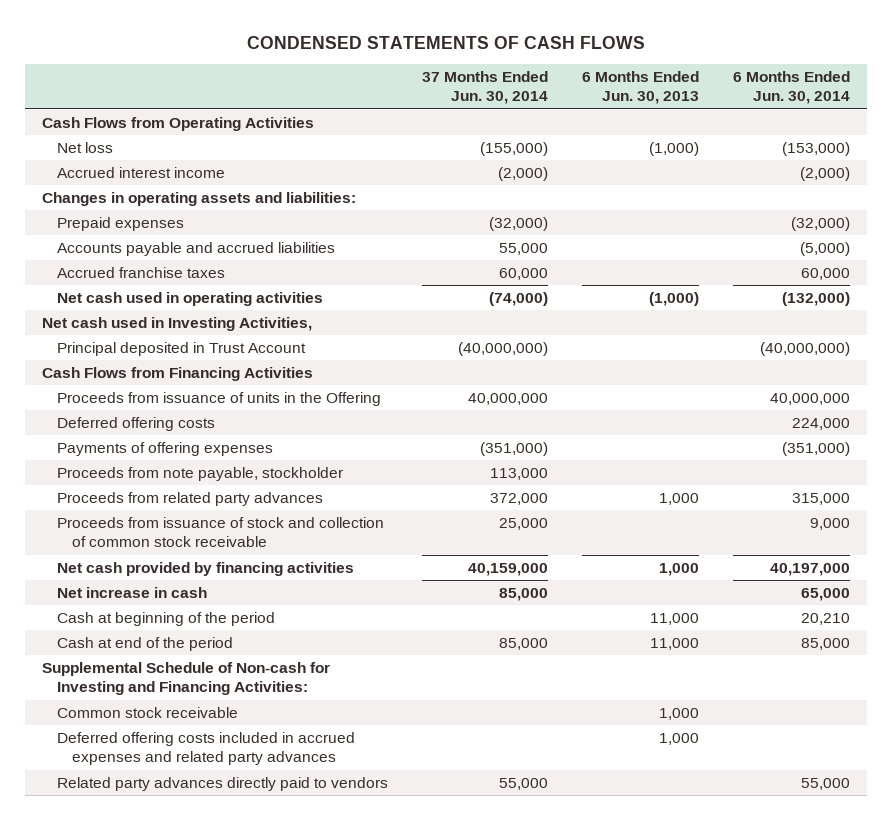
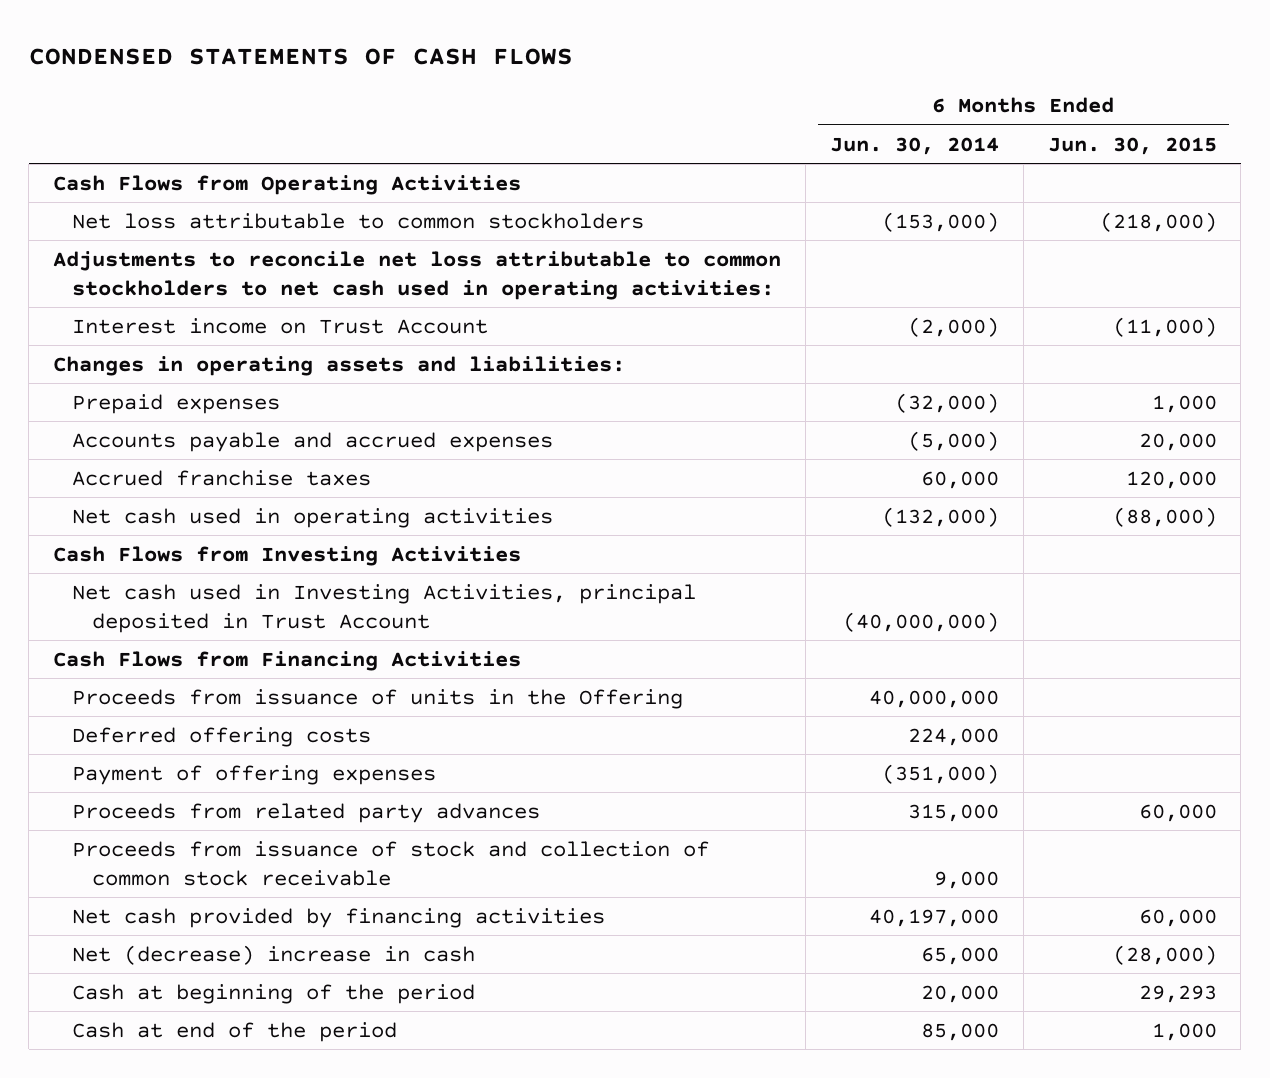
- | 37 Months Ended Jun. 30, 2014 | 6 Months Ended Jun. 30, 2013 | 6 Months Ended Jun. 30, 2014
+ | 6 Months Ended Jun. 30, 2014 | 6 Months Ended Jun. 30, 2015
- Net loss | (155,000) | (1,000) | (153,000)
- Accrued interest income | (2,000) | | (2,000)
+ Net loss attributable to common stockholders | (153,000) | (218,000)
+ Adjustments to reconcile net loss attributable to common stockholders to net cash used in operating activities:
+ Interest income on Trust Account | (2,000) | (11,000)
- Accounts payable and accrued liabilities | 55,000 | | (5,000)
+ Accounts payable and accrued expenses | (5,000) | 20,000
- Net cash used in Investing Activities,
- Principal deposited in Trust Account | (40,000,000) | | (40,000,000)
+ Cash Flows from Investing Activities
+ Net cash used in Investing Activities, principal deposited in Trust Account | (40,000,000) |
- Payments of offering expenses | (351,000) | | (351,000)
- Proceeds from note payable, stockholder | 113,000 | |
+ Payment of offering expenses | (351,000) |
- Net increase in cash | 85,000 | | 65,000
- Cash at beginning of the period | | 11,000 | 20,210
+ Net (decrease) increase in cash | 65,000 | (28,000)
+ Cash at beginning of the period | 20,000 | 29,293
- Supplemental Schedule of Non-cash for Investing and Financing Activities:
- Common stock receivable | | 1,000 |
- Deferred offering costs included in accrued expenses and related party advances | | 1,000 |
- Related party advances directly paid to vendors | 55,000 | | 55,000

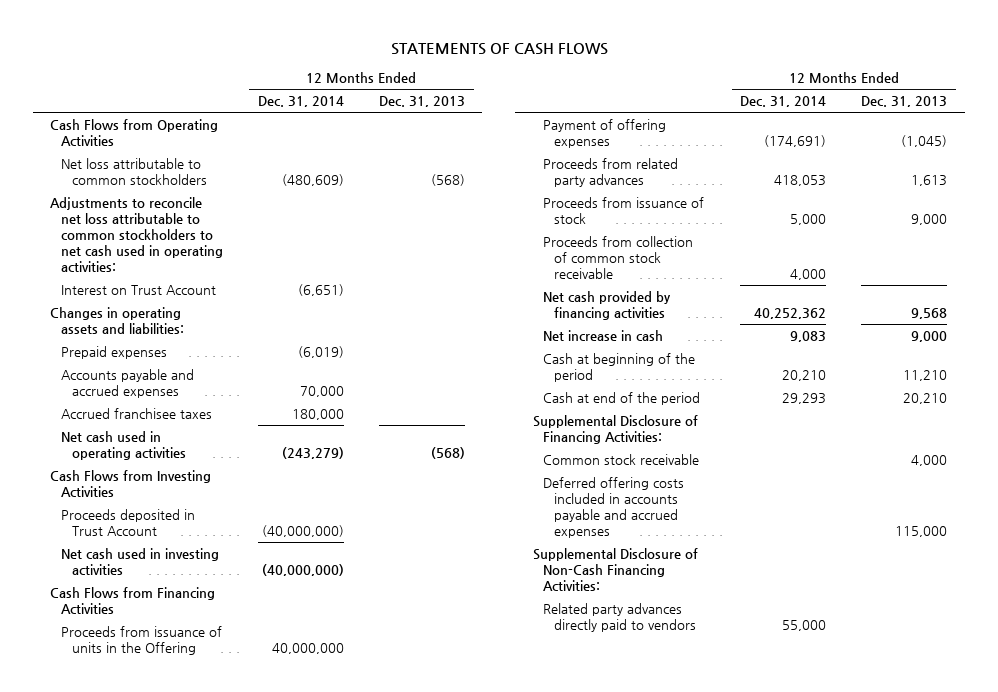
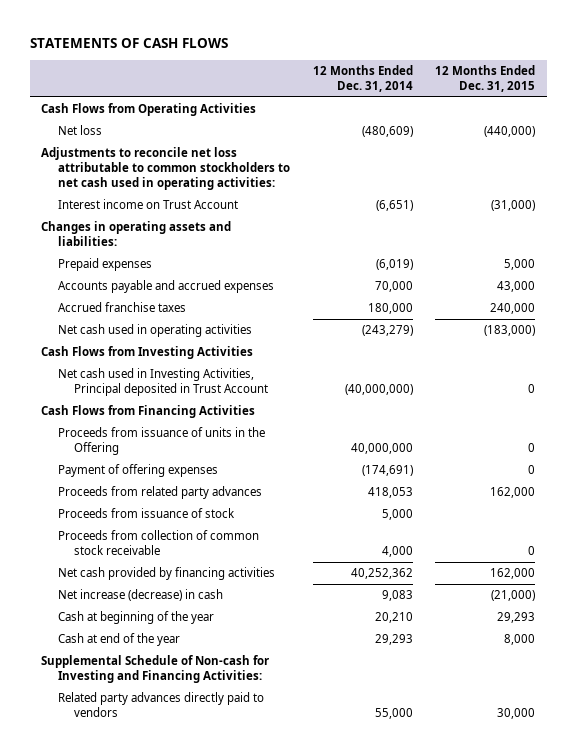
- | 12 Months Ended Dec. 31, 2014 | 12 Months Ended Dec. 31, 2013
+ | 12 Months Ended Dec. 31, 2014 | 12 Months Ended Dec. 31, 2015
- Net loss attributable to common stockholders | (480,609) | (568)
+ Net loss | (480,609) | (440,000)
- Interest on Trust Account | (6,651) |
+ Interest income on Trust Account | (6,651) | (31,000)
- Accrued franchisee taxes | 180,000 |
+ Accrued franchise taxes | 180,000 | 240,000
- Proceeds deposited in Trust Account | (40,000,000) |
- Net cash used in investing activities | (40,000,000) |
+ Net cash used in Investing Activities, Principal deposited in Trust Account | (40,000,000) | 0
- Net increase in cash | 9,083 | 9,000
- Cash at beginning of the period | 20,210 | 11,210
- Cash at end of the period | 29,293 | 20,210
- Supplemental Disclosure of Financing Activities:
- Common stock receivable | | 4,000
- Deferred offering costs included in accounts payable and accrued expenses | | 115,000
- Supplemental Disclosure of Non-Cash Financing Activities:
+ Net increase (decrease) in cash | 9,083 | (21,000)
+ Cash at beginning of the year | 20,210 | 29,293
+ Cash at end of the year | 29,293 | 8,000
+ Supplemental Schedule of Non-cash for Investing and Financing Activities:

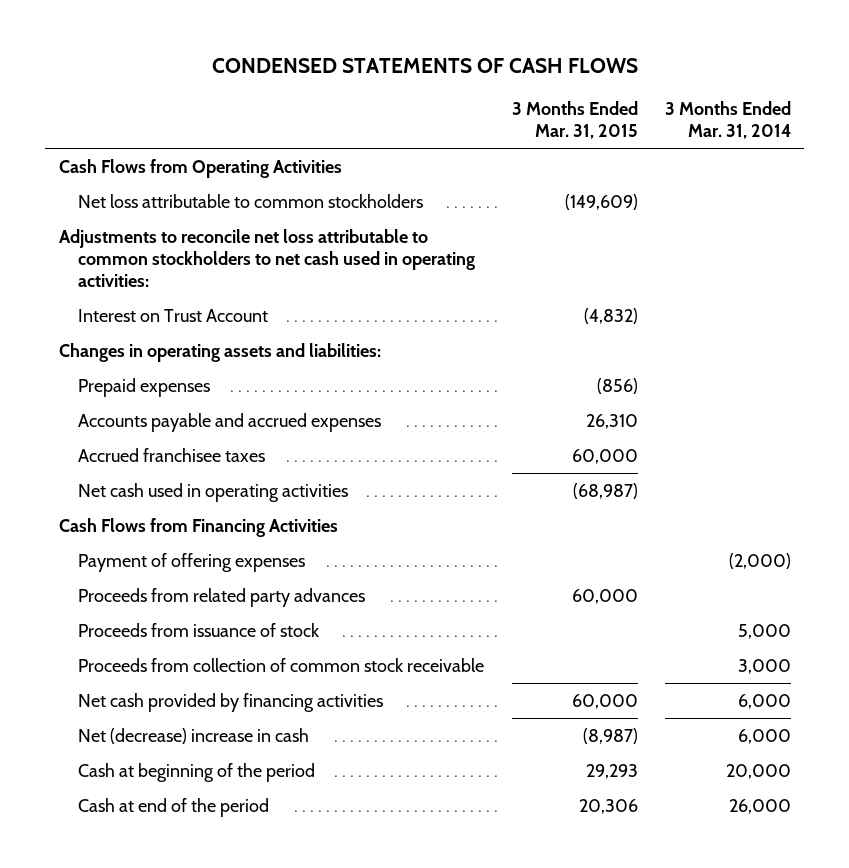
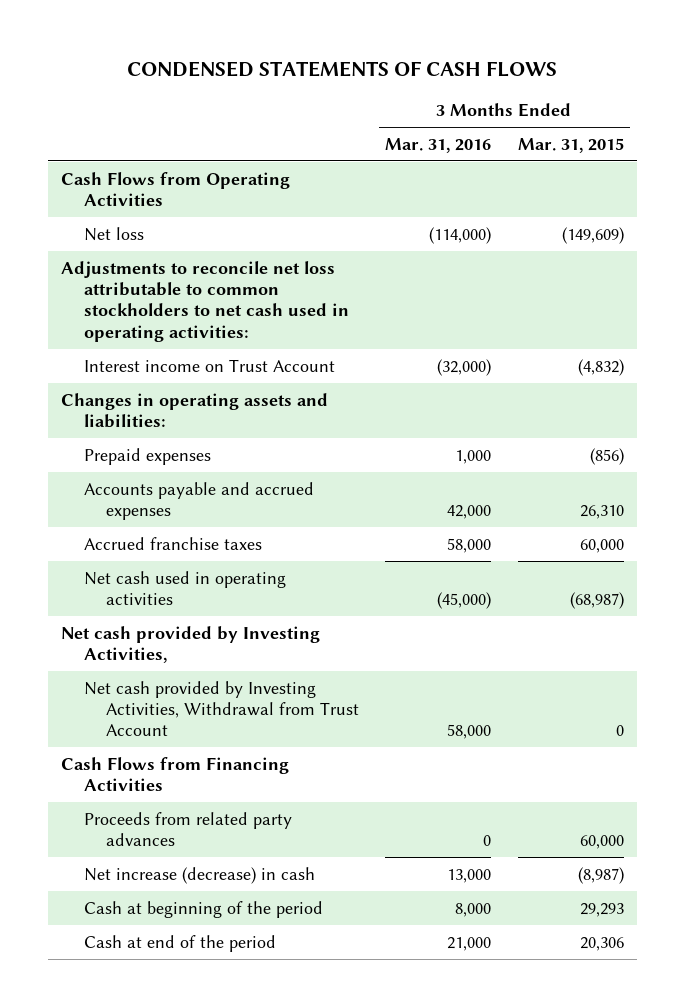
- | 3 Months Ended Mar. 31, 2015 | 3 Months Ended Mar. 31, 2014
+ | 3 Months Ended Mar. 31, 2016 | 3 Months Ended Mar. 31, 2015
- Net loss attributable to common stockholders | (149,609) |
+ Net loss | (114,000) | (149,609)
- Interest on Trust Account | (4,832) |
+ Interest income on Trust Account | (32,000) | (4,832)
- Accrued franchisee taxes | 60,000 |
+ Accrued franchise taxes | 58,000 | 60,000
+ Net cash provided by Investing Activities,
+ Net cash provided by Investing Activities, Withdrawal from Trust Account | 58,000 | 0
- Payment of offering expenses | | (2,000)
- Proceeds from issuance of stock | | 5,000
- Proceeds from collection of common stock receivable | | 3,000
- Net cash provided by financing activities | 60,000 | 6,000
- Net (decrease) increase in cash | (8,987) | 6,000
+ Net increase (decrease) in cash | 13,000 | (8,987)

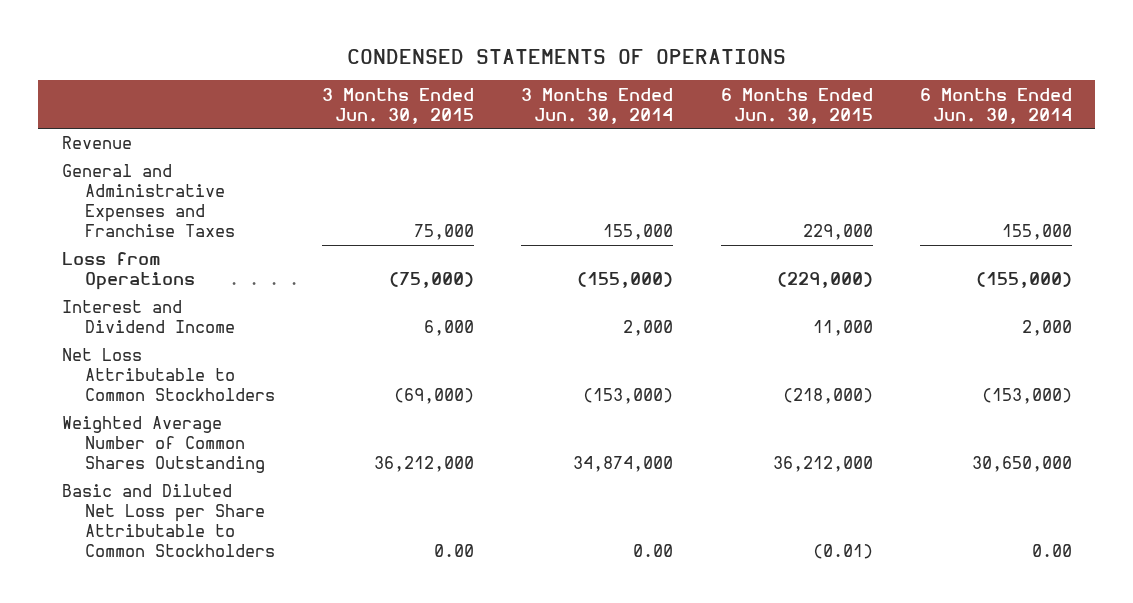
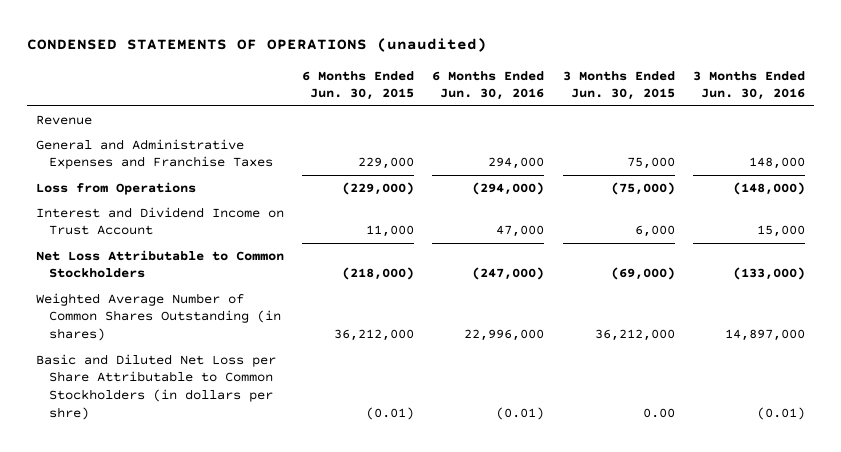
- CONDENSED STATEMENTS OF OPERATIONS
+ CONDENSED STATEMENTS OF OPERATIONS (unaudited)
- | 3 Months Ended Jun. 30, 2015 | 3 Months Ended Jun. 30, 2014 | 6 Months Ended Jun. 30, 2015 | 6 Months Ended Jun. 30, 2014
+ | 6 Months Ended Jun. 30, 2015 | 6 Months Ended Jun. 30, 2016 | 3 Months Ended Jun. 30, 2015 | 3 Months Ended Jun. 30, 2016
- Interest and Dividend Income | 6,000 | 2,000 | 11,000 | 2,000
+ Interest and Dividend Income on Trust Account | 11,000 | 47,000 | 6,000 | 15,000
- Weighted Average Number of Common Shares Outstanding | 36,212,000 | 34,874,000 | 36,212,000 | 30,650,000
- Basic and Diluted Net Loss per Share Attributable to Common Stockholders | 0.00 | 0.00 | (0.01) | 0.00
+ Weighted Average Number of Common Shares Outstanding (in shares) | 36,212,000 | 22,996,000 | 36,212,000 | 14,897,000
+ Basic and Diluted Net Loss per Share Attributable to Common Stockholders (in dollars per shre) | (0.01) | (0.01) | 0.00 | (0.01)

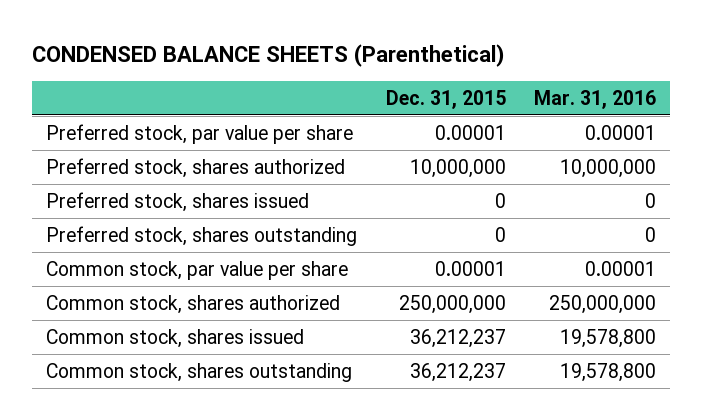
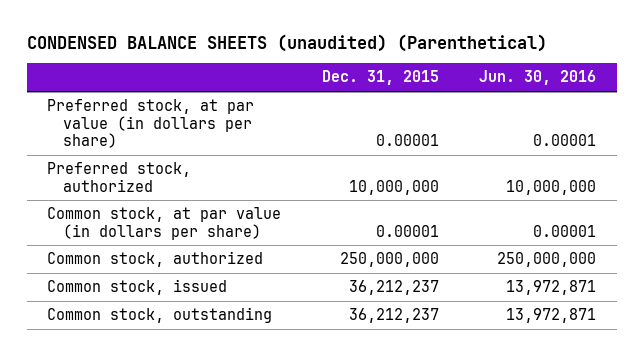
- CONDENSED BALANCE SHEETS (Parenthetical)
+ CONDENSED BALANCE SHEETS (unaudited) (Parenthetical)
- | Dec. 31, 2015 | Mar. 31, 2016
+ | Dec. 31, 2015 | Jun. 30, 2016
- Preferred stock, par value per share | 0.00001 | 0.00001
- Preferred stock, shares authorized | 10,000,000 | 10,000,000
- Preferred stock, shares issued | 0 | 0
- Preferred stock, shares outstanding | 0 | 0
- Common stock, par value per share | 0.00001 | 0.00001
- Common stock, shares authorized | 250,000,000 | 250,000,000
- Common stock, shares issued | 36,212,237 | 19,578,800
- Common stock, shares outstanding | 36,212,237 | 19,578,800
+ Preferred stock, at par value (in dollars per share) | 0.00001 | 0.00001
+ Preferred stock, authorized | 10,000,000 | 10,000,000
+ Common stock, at par value (in dollars per share) | 0.00001 | 0.00001
+ Common stock, authorized | 250,000,000 | 250,000,000
+ Common stock, issued | 36,212,237 | 13,972,871
+ Common stock, outstanding | 36,212,237 | 13,972,871

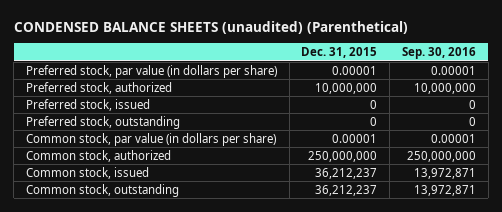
- | Dec. 31, 2015 | Jun. 30, 2016
+ | Dec. 31, 2015 | Sep. 30, 2016
- Preferred stock, at par value (in dollars per share) | 0.00001 | 0.00001
+ Preferred stock, par value (in dollars per share) | 0.00001 | 0.00001
- Common stock, at par value (in dollars per share) | 0.00001 | 0.00001
+ Preferred stock, issued | 0 | 0
+ Preferred stock, outstanding | 0 | 0
+ Common stock, par value (in dollars per share) | 0.00001 | 0.00001

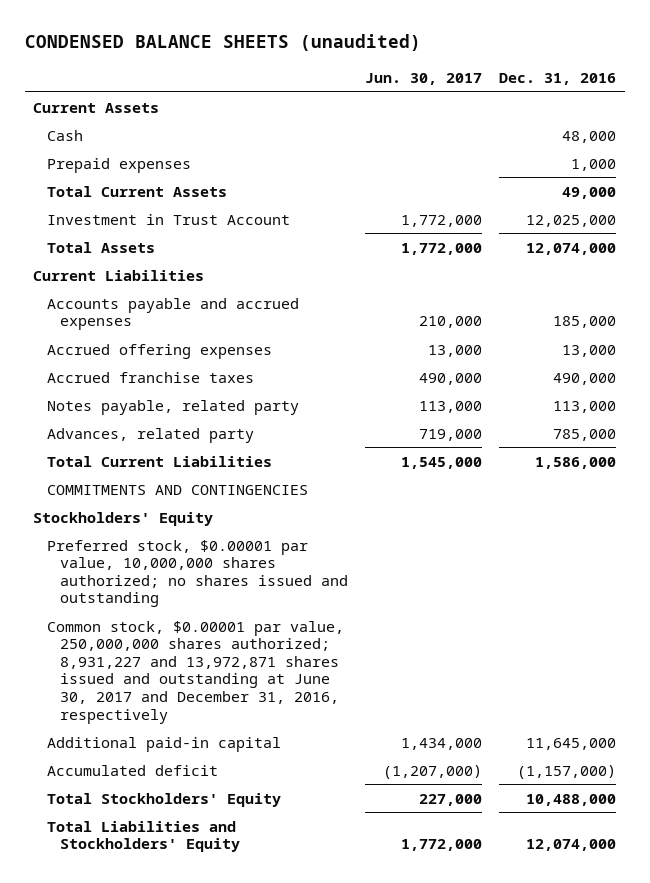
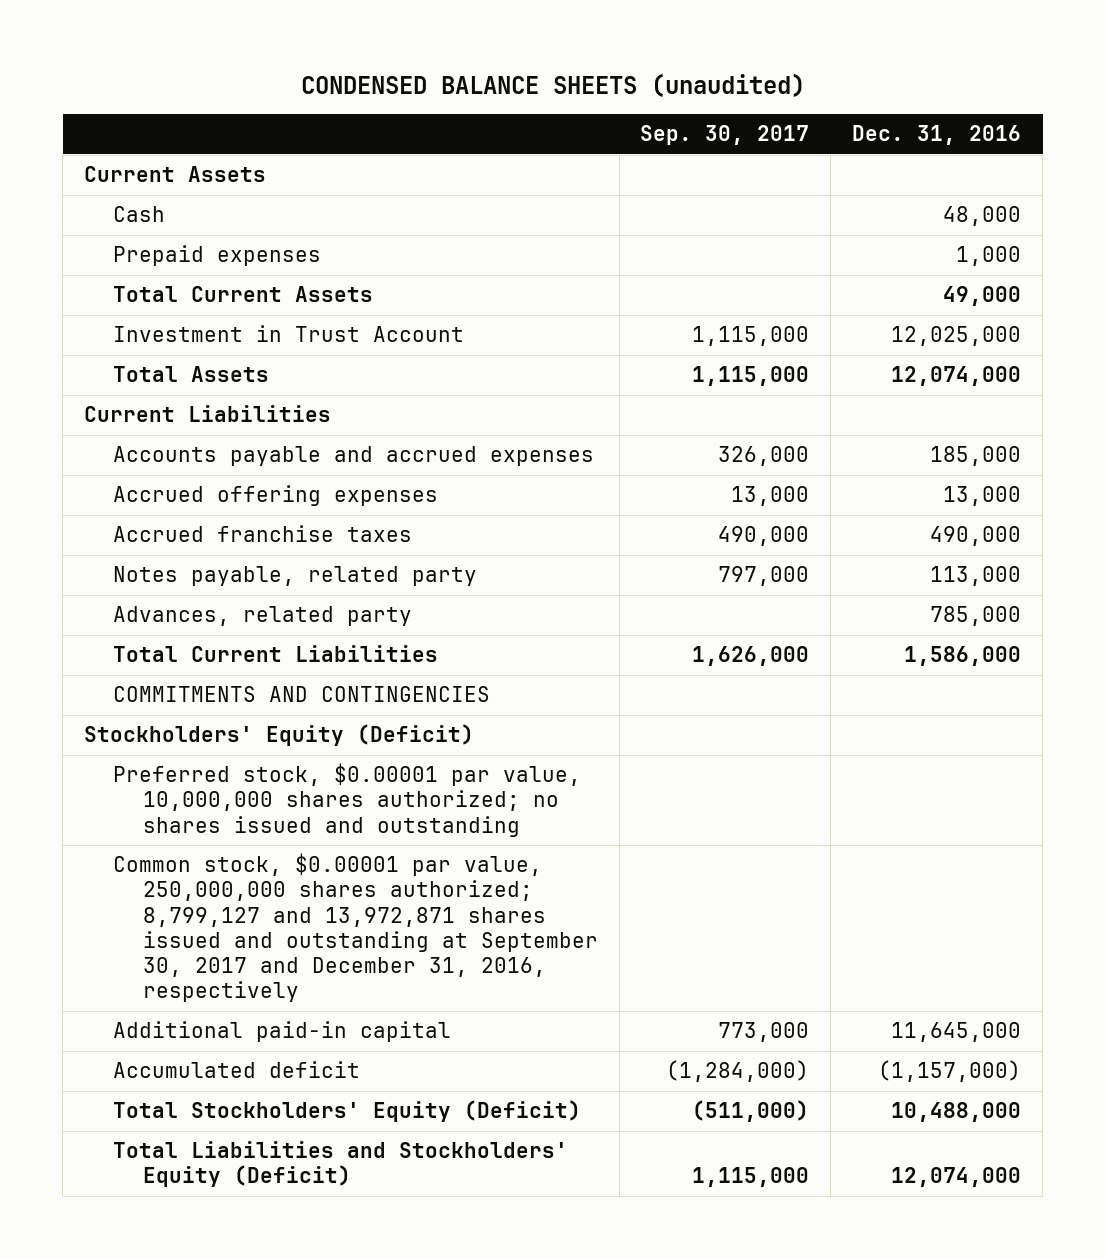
- | Jun. 30, 2017 | Dec. 31, 2016
+ | Sep. 30, 2017 | Dec. 31, 2016
- Stockholders' Equity
+ Stockholders' Equity (Deficit)
- Common stock, $0.00001 par value, 250,000,000 shares authorized; 8,931,227 and 13,972,871 shares issued and outstanding at June 30, 2017 and December 31, 2016, respectively
+ Common stock, $0.00001 par value, 250,000,000 shares authorized; 8,799,127 and 13,972,871 shares issued and outstanding at September 30, 2017 and December 31, 2016, respectively
- Total Stockholders' Equity | 227,000 | 10,488,000
- Total Liabilities and Stockholders' Equity | 1,772,000 | 12,074,000
+ Total Stockholders' Equity (Deficit) | (511,000) | 10,488,000
+ Total Liabilities and Stockholders' Equity (Deficit) | 1,115,000 | 12,074,000

